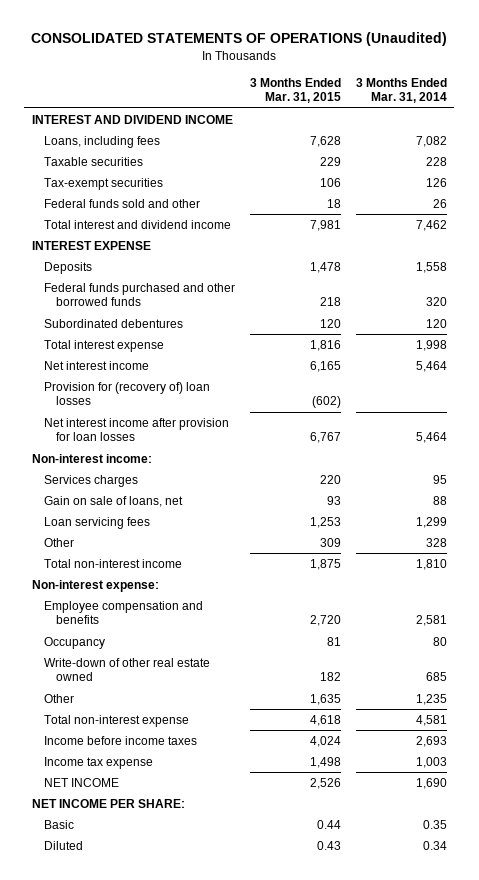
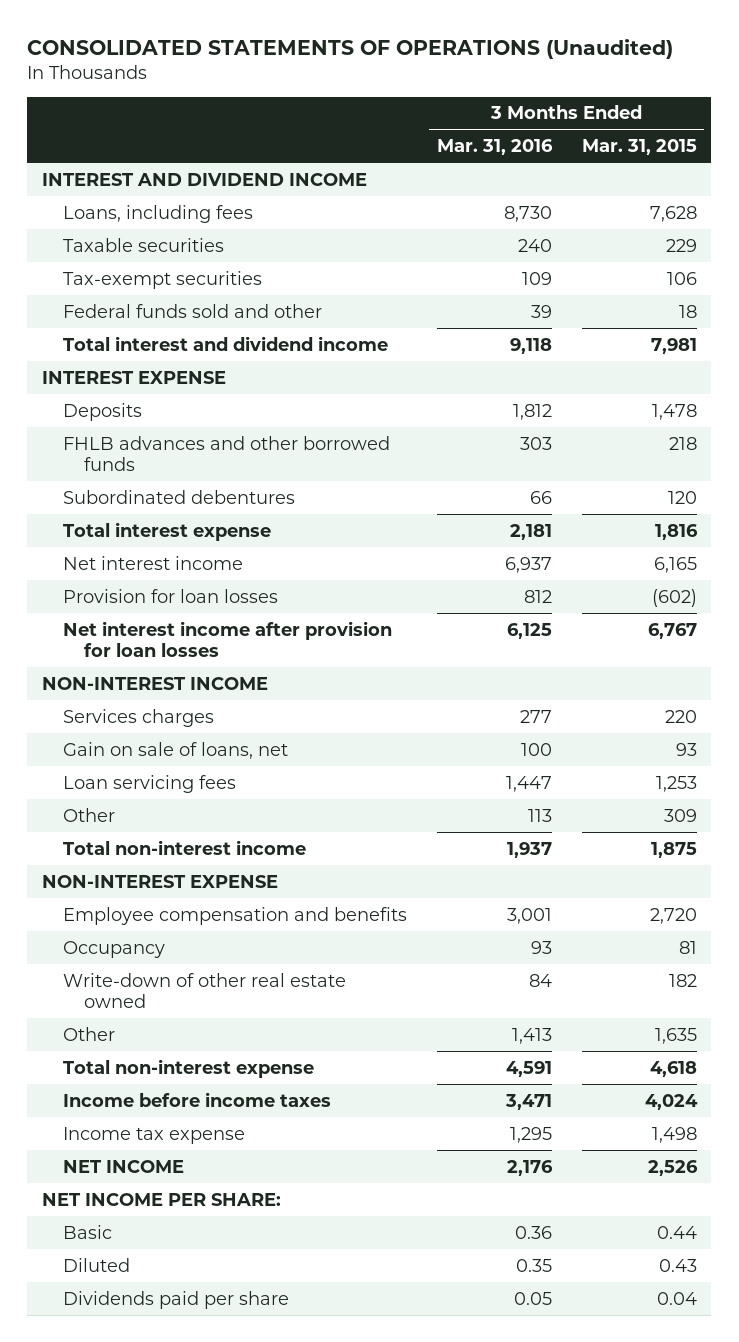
- | 3 Months Ended Mar. 31, 2015 | 3 Months Ended Mar. 31, 2014
+ | 3 Months Ended Mar. 31, 2016 | 3 Months Ended Mar. 31, 2015
- Federal funds purchased and other borrowed funds | 218 | 320
+ FHLB advances and other borrowed funds | 303 | 218
- Provision for (recovery of) loan losses | (602) |
+ Provision for loan losses | 812 | (602)
- Non-interest income:
+ NON-INTEREST INCOME
- Non-interest expense:
+ NON-INTEREST EXPENSE
+ Dividends paid per share | 0.05 | 0.04

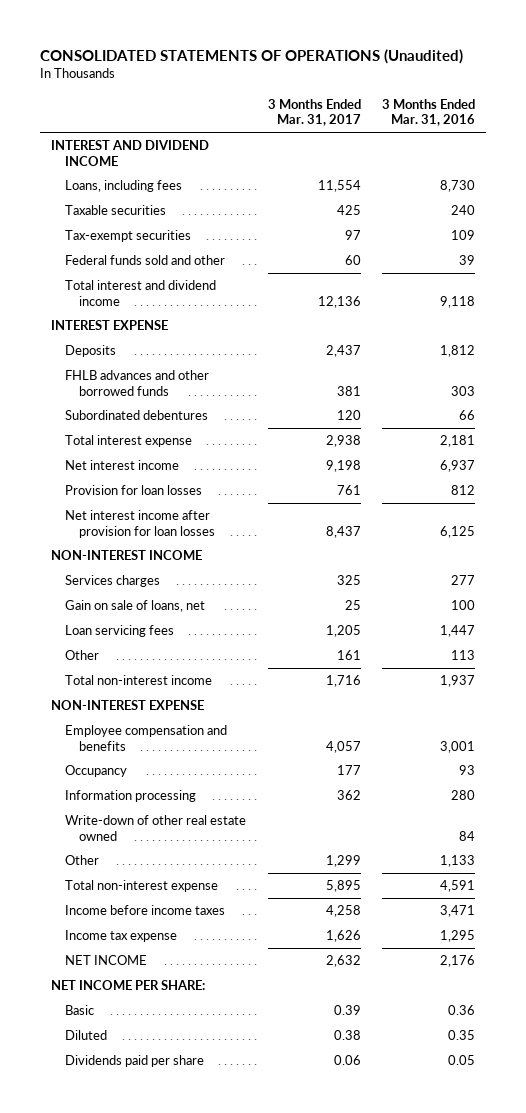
- | 3 Months Ended Mar. 31, 2016 | 3 Months Ended Mar. 31, 2015
+ | 3 Months Ended Mar. 31, 2017 | 3 Months Ended Mar. 31, 2016
+ Information processing | 362 | 280
- Other | 1,413 | 1,635
+ Other | 1,299 | 1,133

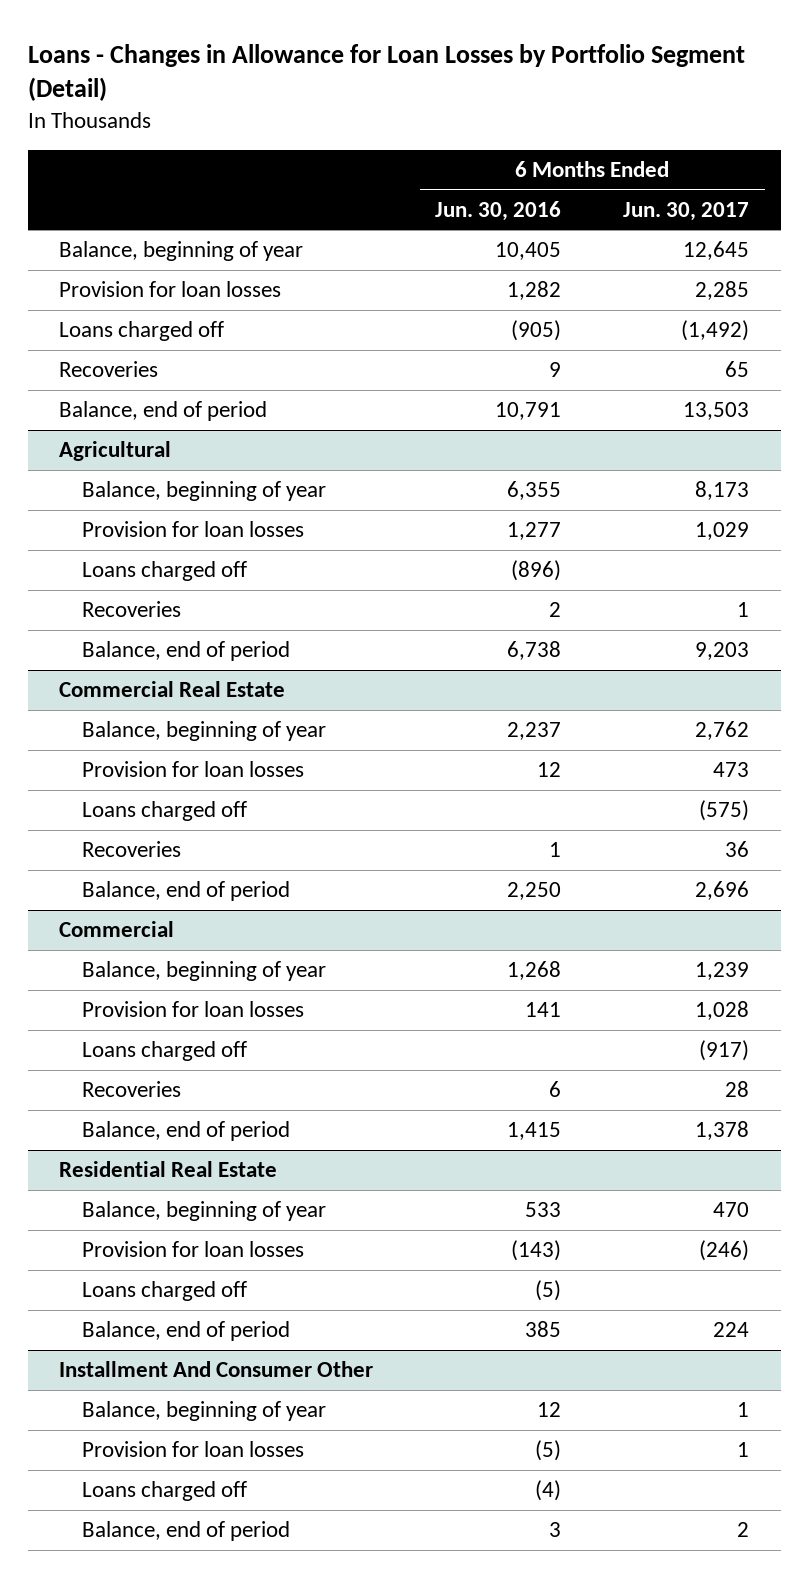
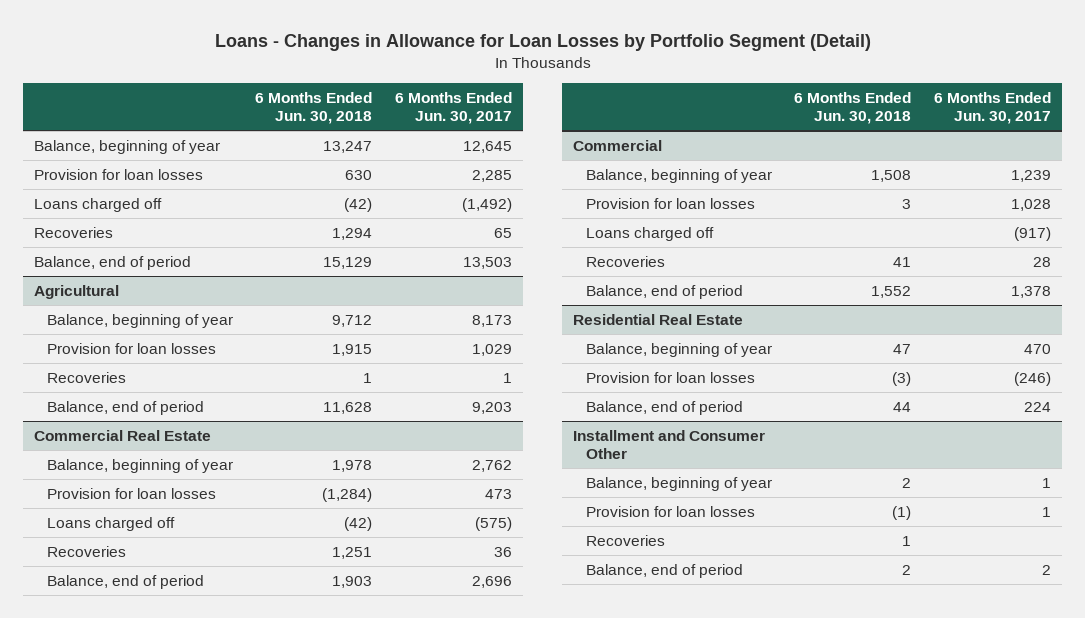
- | 6 Months Ended Jun. 30, 2016 | 6 Months Ended Jun. 30, 2017
+ | 6 Months Ended Jun. 30, 2018 | 6 Months Ended Jun. 30, 2017
@ Agricultural
- Loans charged off | (896) |
@ Residential Real Estate
- Loans charged off | (5) |
- Installment And Consumer Other
+ Installment and Consumer Other
- Loans charged off | (4) |
+ Recoveries | 1 |

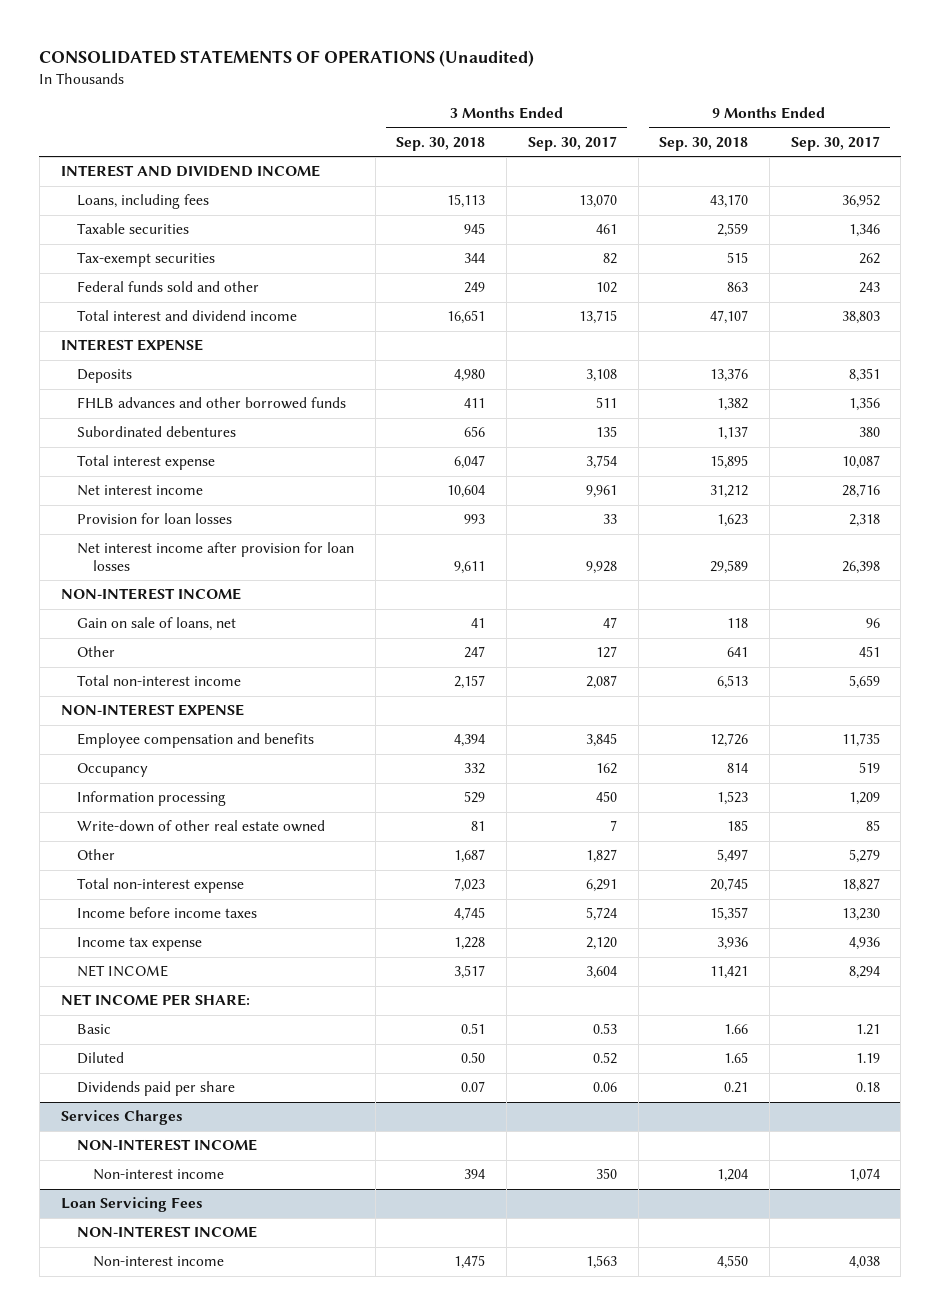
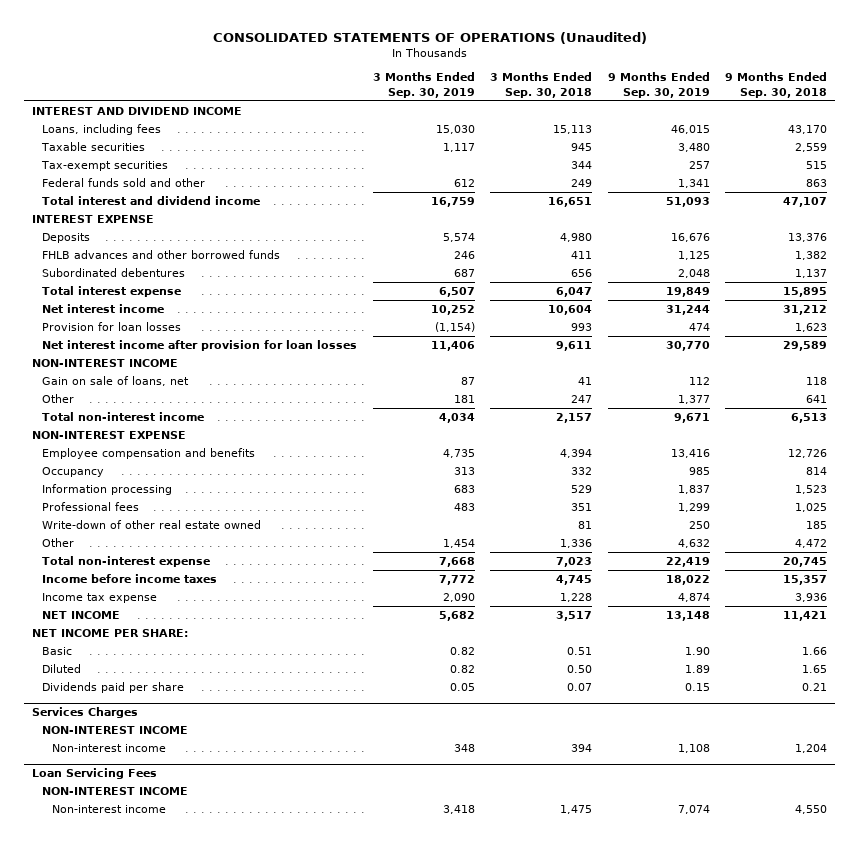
- | 3 Months Ended Sep. 30, 2018 | 3 Months Ended Sep. 30, 2017 | 9 Months Ended Sep. 30, 2018 | 9 Months Ended Sep. 30, 2017
+ | 3 Months Ended Sep. 30, 2019 | 3 Months Ended Sep. 30, 2018 | 9 Months Ended Sep. 30, 2019 | 9 Months Ended Sep. 30, 2018
+ Professional fees | 483 | 351 | 1,299 | 1,025
- Other | 1,687 | 1,827 | 5,497 | 5,279
+ Other | 1,454 | 1,336 | 4,632 | 4,472

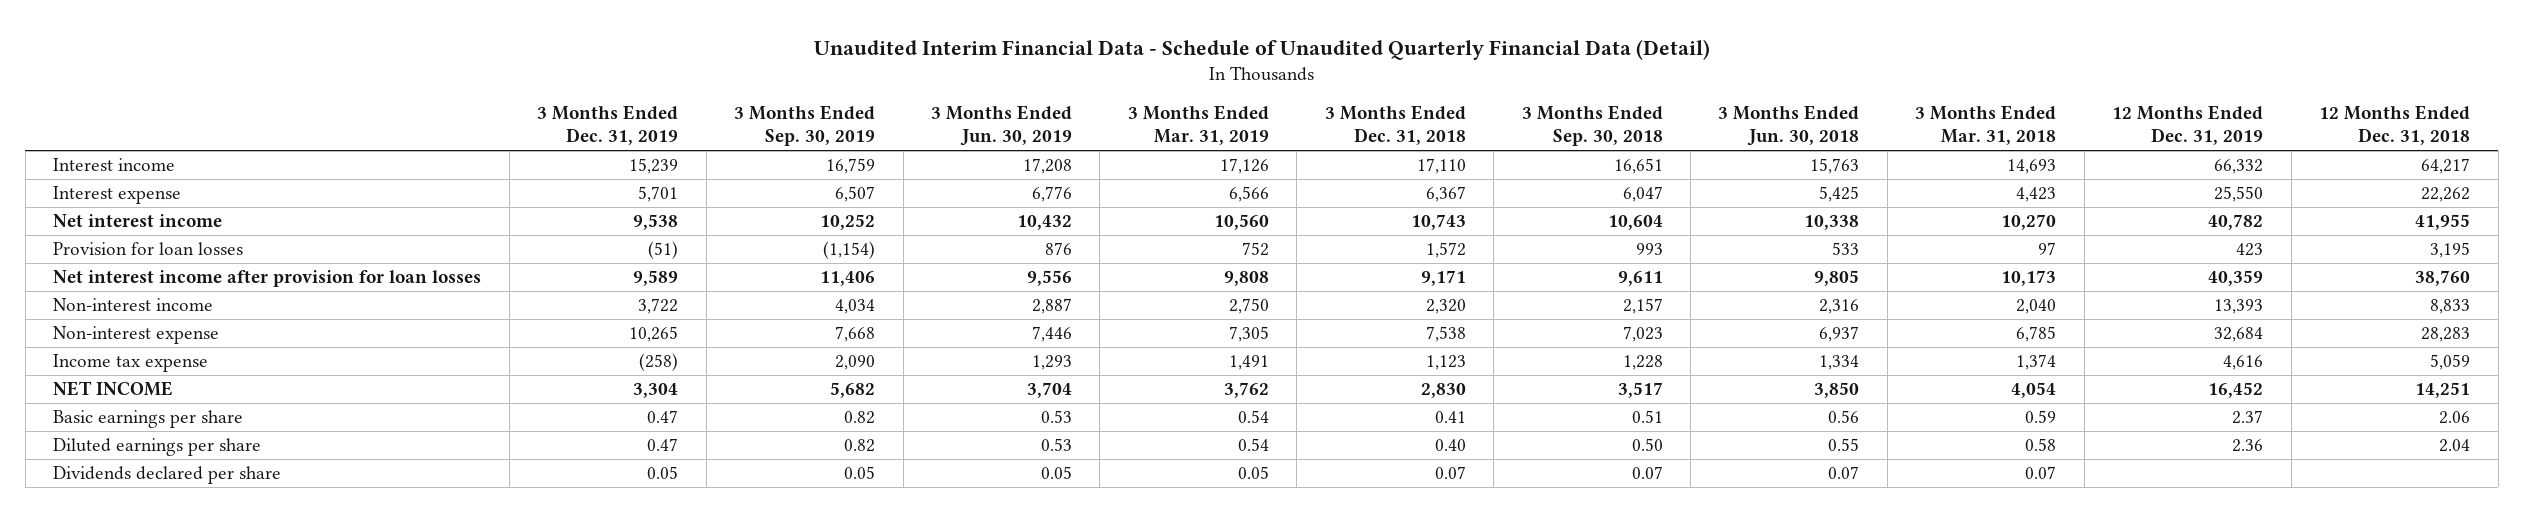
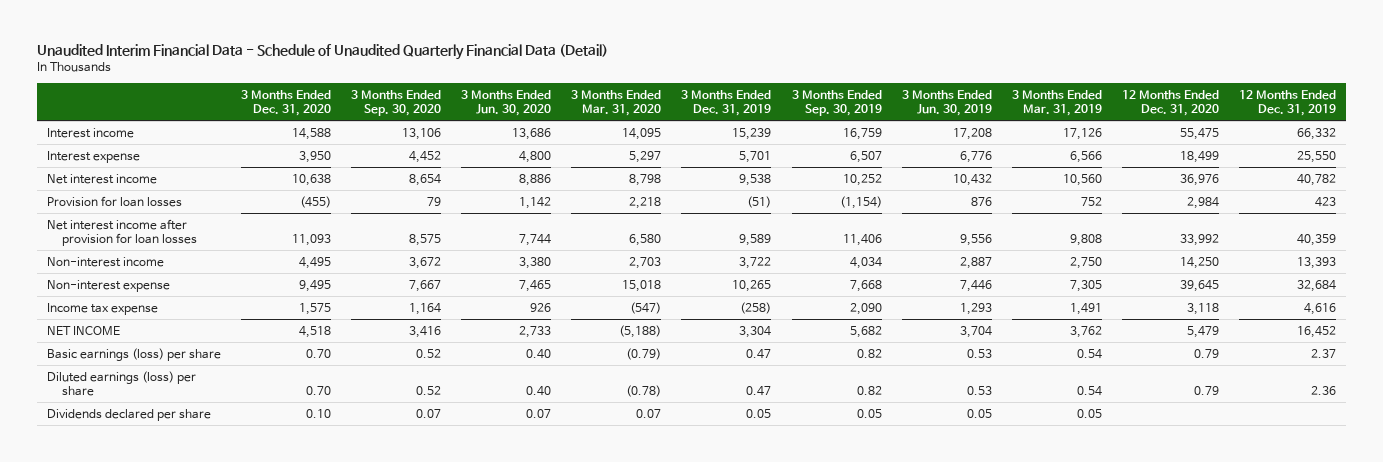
- | 3 Months Ended Dec. 31, 2019 | 3 Months Ended Sep. 30, 2019 | 3 Months Ended Jun. 30, 2019 | 3 Months Ended Mar. 31, 2019 | 3 Months Ended Dec. 31, 2018 | 3 Months Ended Sep. 30, 2018 | 3 Months Ended Jun. 30, 2018 | 3 Months Ended Mar. 31, 2018 | 12 Months Ended Dec. 31, 2019 | 12 Months Ended Dec. 31, 2018
+ | 3 Months Ended Dec. 31, 2020 | 3 Months Ended Sep. 30, 2020 | 3 Months Ended Jun. 30, 2020 | 3 Months Ended Mar. 31, 2020 | 3 Months Ended Dec. 31, 2019 | 3 Months Ended Sep. 30, 2019 | 3 Months Ended Jun. 30, 2019 | 3 Months Ended Mar. 31, 2019 | 12 Months Ended Dec. 31, 2020 | 12 Months Ended Dec. 31, 2019
- Basic earnings per share | 0.47 | 0.82 | 0.53 | 0.54 | 0.41 | 0.51 | 0.56 | 0.59 | 2.37 | 2.06
- Diluted earnings per share | 0.47 | 0.82 | 0.53 | 0.54 | 0.40 | 0.50 | 0.55 | 0.58 | 2.36 | 2.04
+ Basic earnings (loss) per share | 0.70 | 0.52 | 0.40 | (0.79) | 0.47 | 0.82 | 0.53 | 0.54 | 0.79 | 2.37
+ Diluted earnings (loss) per share | 0.70 | 0.52 | 0.40 | (0.78) | 0.47 | 0.82 | 0.53 | 0.54 | 0.79 | 2.36

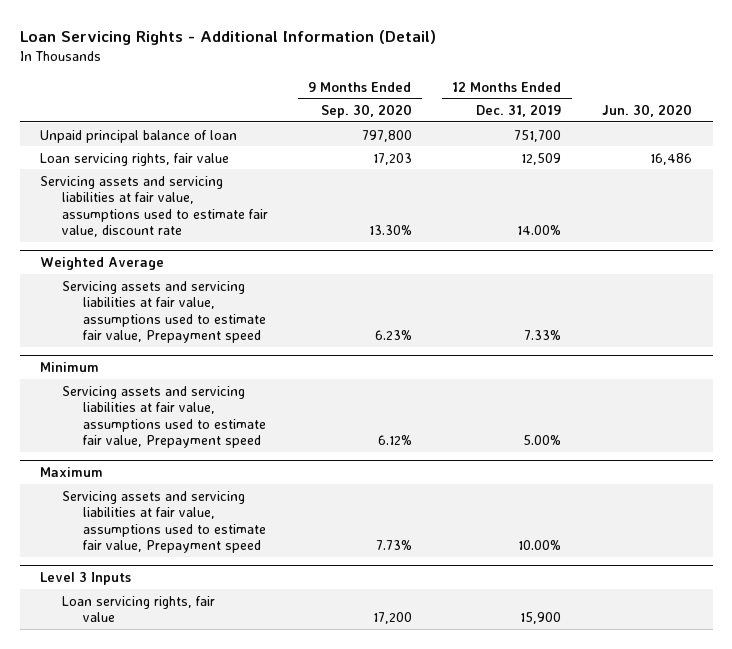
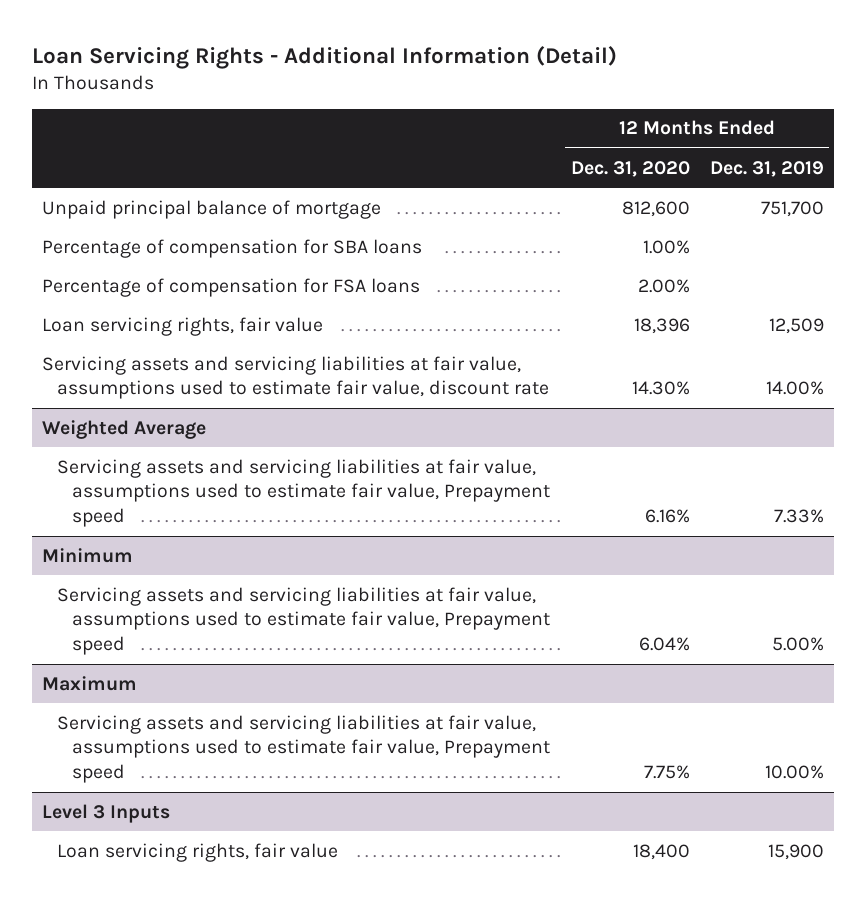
- | 9 Months Ended Sep. 30, 2020 | 12 Months Ended Dec. 31, 2019 | Jun. 30, 2020
+ | 12 Months Ended Dec. 31, 2020 | 12 Months Ended Dec. 31, 2019
- Unpaid principal balance of loan | 797,800 | 751,700 |
+ Unpaid principal balance of mortgage | 812,600 | 751,700
+ Percentage of compensation for SBA loans | 1.00% |
+ Percentage of compensation for FSA loans | 2.00% |

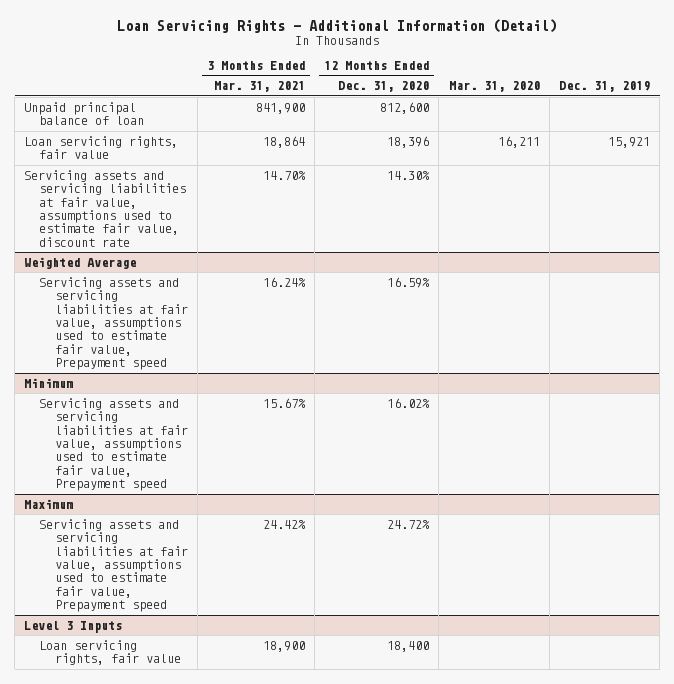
- | 12 Months Ended Dec. 31, 2020 | 12 Months Ended Dec. 31, 2019
+ | 3 Months Ended Mar. 31, 2021 | 12 Months Ended Dec. 31, 2020 | Mar. 31, 2020 | Dec. 31, 2019
- Unpaid principal balance of mortgage | 812,600 | 751,700
- Percentage of compensation for SBA loans | 1.00% |
- Percentage of compensation for FSA loans | 2.00% |
+ Unpaid principal balance of loan | 841,900 | 812,600 | |
@ Weighted Average
- Servicing assets and servicing liabilities at fair value, assumptions used to estimate fair value, Prepayment speed | 6.16% | 7.33%
+ Servicing assets and servicing liabilities at fair value, assumptions used to estimate fair value, Prepayment speed | 16.24% | 16.59% | |
@ Minimum
- Servicing assets and servicing liabilities at fair value, assumptions used to estimate fair value, Prepayment speed | 6.04% | 5.00%
+ Servicing assets and servicing liabilities at fair value, assumptions used to estimate fair value, Prepayment speed | 15.67% | 16.02% | |
@ Maximum
- Servicing assets and servicing liabilities at fair value, assumptions used to estimate fair value, Prepayment speed | 7.75% | 10.00%
+ Servicing assets and servicing liabilities at fair value, assumptions used to estimate fair value, Prepayment speed | 24.42% | 24.72% | |

